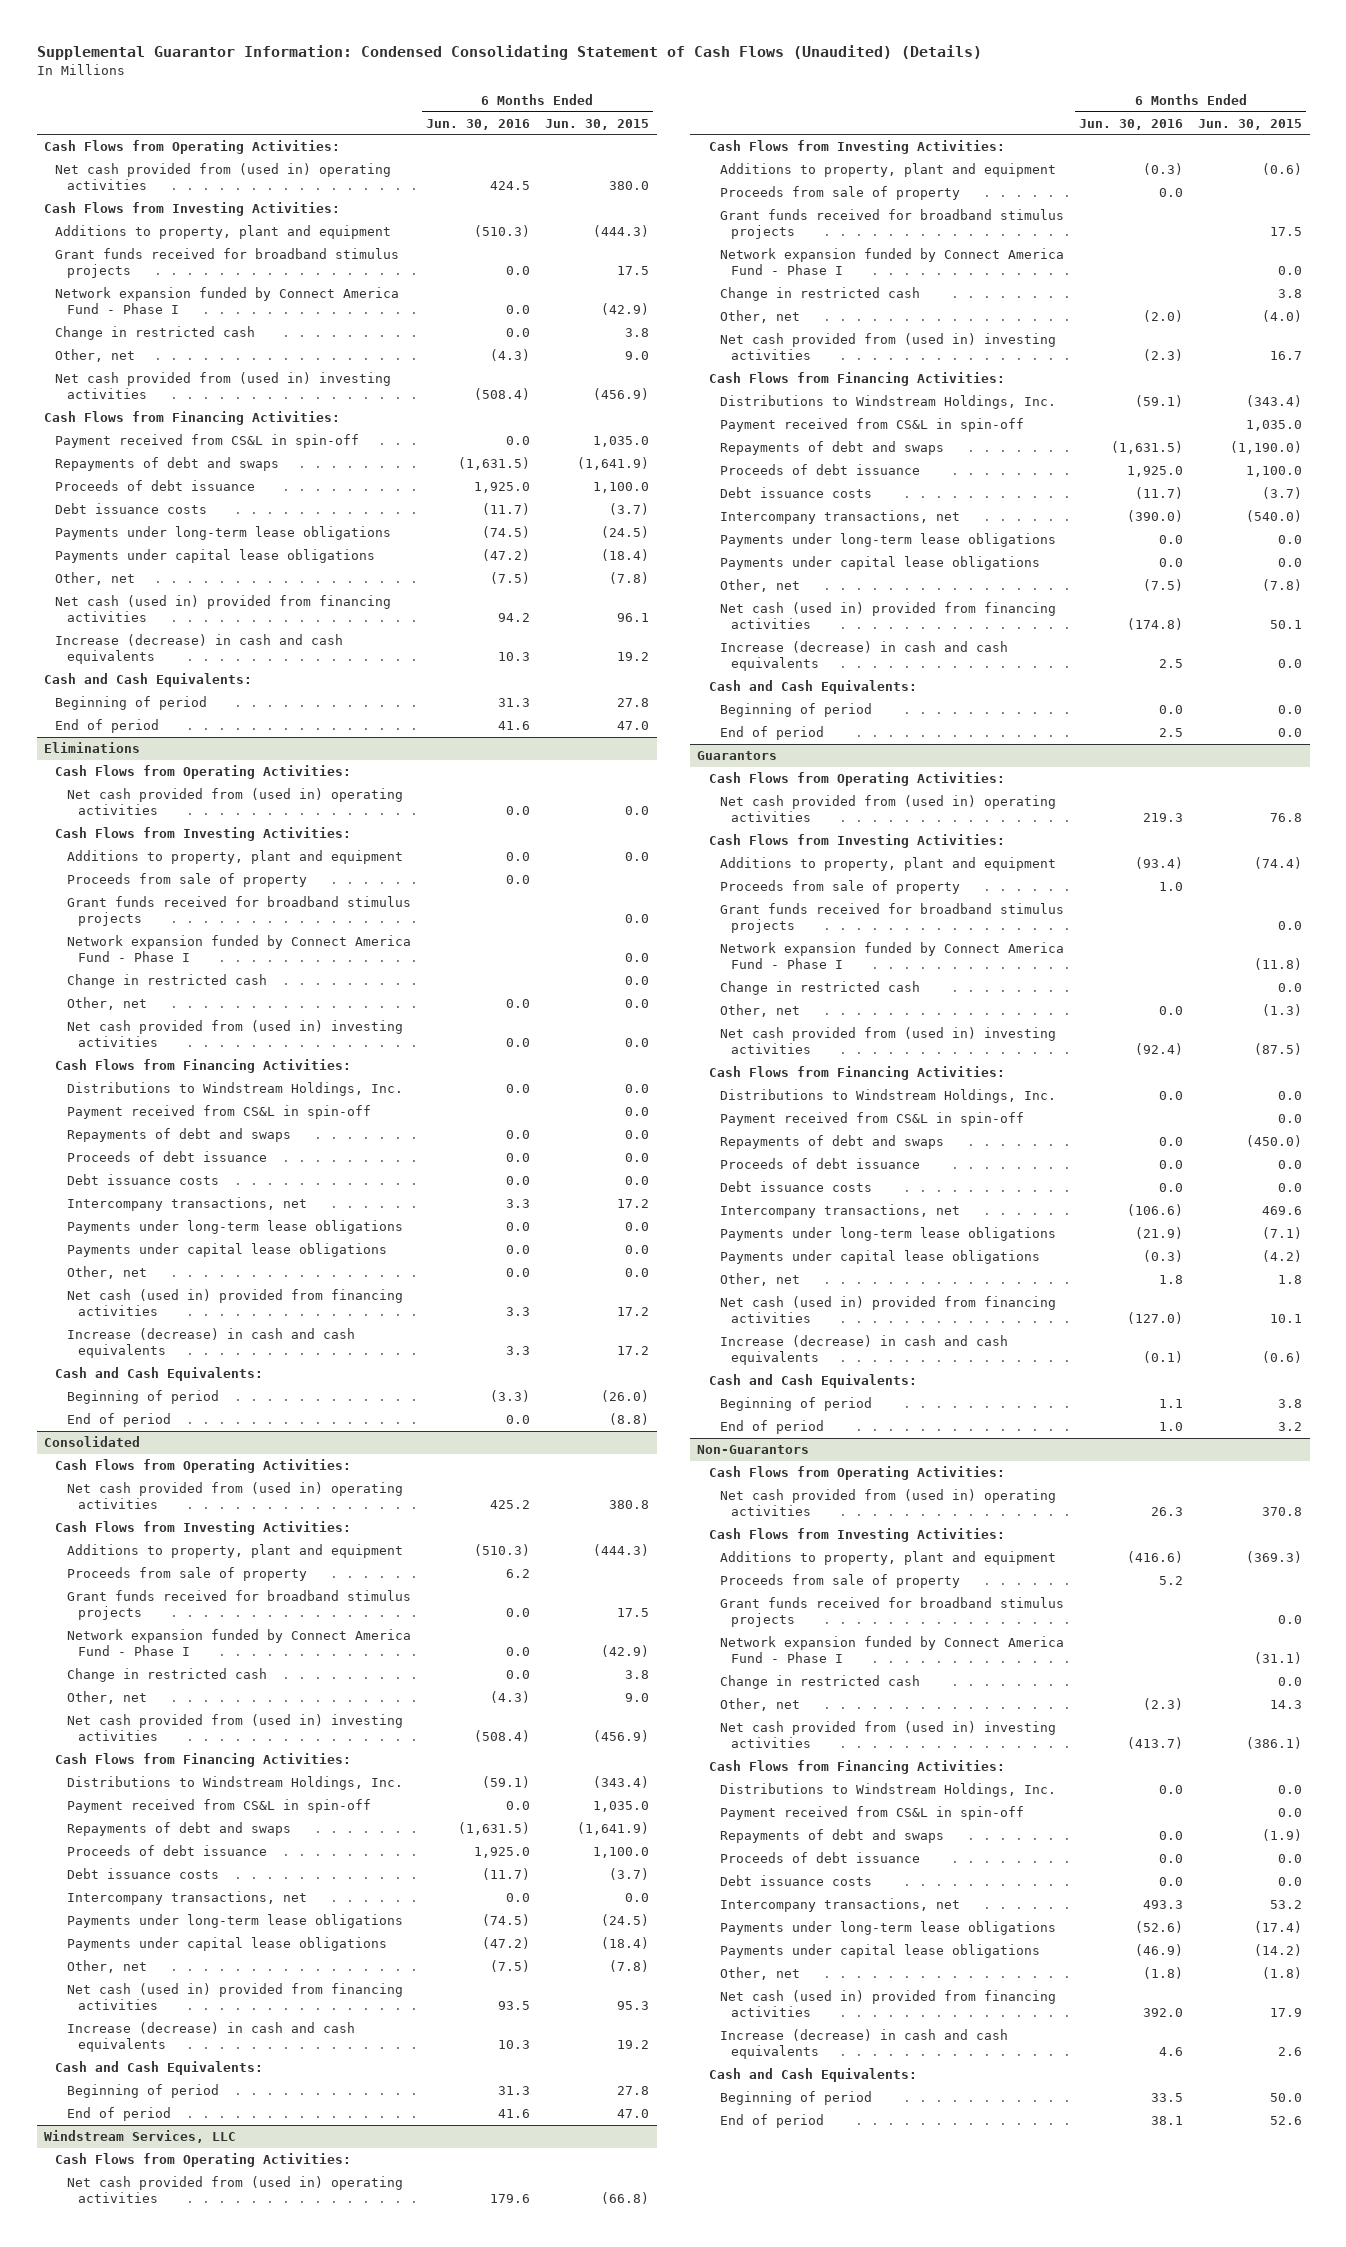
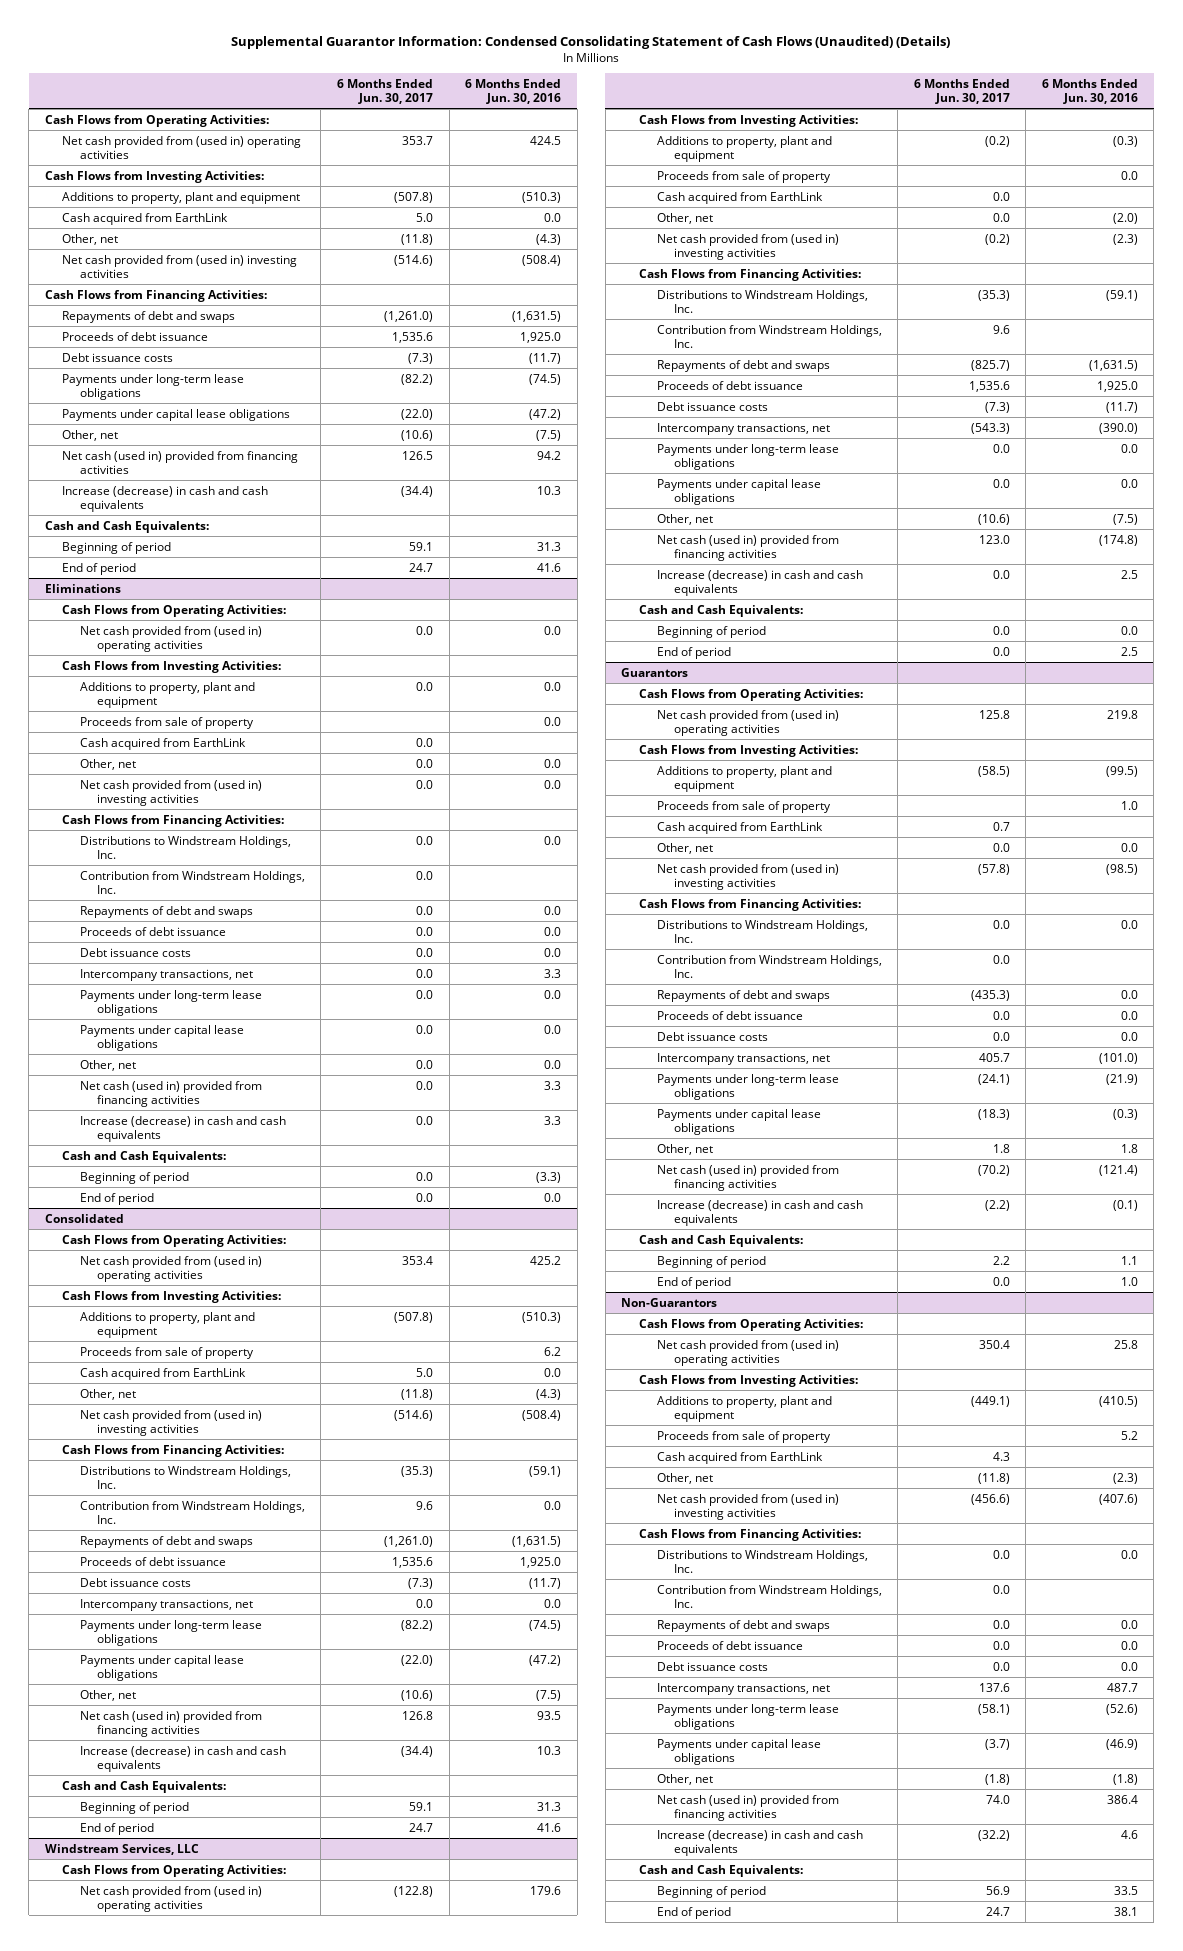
- | 6 Months Ended Jun. 30, 2016 | 6 Months Ended Jun. 30, 2015
+ | 6 Months Ended Jun. 30, 2017 | 6 Months Ended Jun. 30, 2016
- Grant funds received for broadband stimulus projects | 0.0 | 17.5
- Network expansion funded by Connect America Fund - Phase I | 0.0 | (42.9)
- Change in restricted cash | 0.0 | 3.8
+ Cash acquired from EarthLink | 5.0 | 0.0
- Payment received from CS&L in spin-off | 0.0 | 1,035.0
@ Eliminations
- Grant funds received for broadband stimulus projects | | 0.0
- Network expansion funded by Connect America Fund - Phase I | | 0.0
- Change in restricted cash | | 0.0
+ Cash acquired from EarthLink | 0.0 |
- Payment received from CS&L in spin-off | | 0.0
+ Contribution from Windstream Holdings, Inc. | 0.0 |
@ Consolidated
- Grant funds received for broadband stimulus projects | 0.0 | 17.5
- Network expansion funded by Connect America Fund - Phase I | 0.0 | (42.9)
- Change in restricted cash | 0.0 | 3.8
+ Cash acquired from EarthLink | 5.0 | 0.0
- Payment received from CS&L in spin-off | 0.0 | 1,035.0
+ Contribution from Windstream Holdings, Inc. | 9.6 | 0.0
@ Windstream Services, LLC
- Grant funds received for broadband stimulus projects | | 17.5
- Network expansion funded by Connect America Fund - Phase I | | 0.0
- Change in restricted cash | | 3.8
+ Cash acquired from EarthLink | 0.0 |
- Payment received from CS&L in spin-off | | 1,035.0
+ Contribution from Windstream Holdings, Inc. | 9.6 |
@ Guarantors
- Net cash provided from (used in) operating activities | 219.3 | 76.8
+ Net cash provided from (used in) operating activities | 125.8 | 219.8
- Additions to property, plant and equipment | (93.4) | (74.4)
+ Additions to property, plant and equipment | (58.5) | (99.5)
- Grant funds received for broadband stimulus projects | | 0.0
- Network expansion funded by Connect America Fund - Phase I | | (11.8)
- Change in restricted cash | | 0.0
+ Cash acquired from EarthLink | 0.7 |
- Net cash provided from (used in) investing activities | (92.4) | (87.5)
+ Net cash provided from (used in) investing activities | (57.8) | (98.5)
- Payment received from CS&L in spin-off | | 0.0
+ Contribution from Windstream Holdings, Inc. | 0.0 |
- Intercompany transactions, net | (106.6) | 469.6
+ Intercompany transactions, net | 405.7 | (101.0)
- Net cash (used in) provided from financing activities | (127.0) | 10.1
+ Net cash (used in) provided from financing activities | (70.2) | (121.4)
@ Non-Guarantors
- Net cash provided from (used in) operating activities | 26.3 | 370.8
+ Net cash provided from (used in) operating activities | 350.4 | 25.8
- Additions to property, plant and equipment | (416.6) | (369.3)
+ Additions to property, plant and equipment | (449.1) | (410.5)
- Grant funds received for broadband stimulus projects | | 0.0
- Network expansion funded by Connect America Fund - Phase I | | (31.1)
- Change in restricted cash | | 0.0
+ Cash acquired from EarthLink | 4.3 |
- Net cash provided from (used in) investing activities | (413.7) | (386.1)
+ Net cash provided from (used in) investing activities | (456.6) | (407.6)
- Payment received from CS&L in spin-off | | 0.0
+ Contribution from Windstream Holdings, Inc. | 0.0 |
- Intercompany transactions, net | 493.3 | 53.2
+ Intercompany transactions, net | 137.6 | 487.7
- Net cash (used in) provided from financing activities | 392.0 | 17.9
+ Net cash (used in) provided from financing activities | 74.0 | 386.4

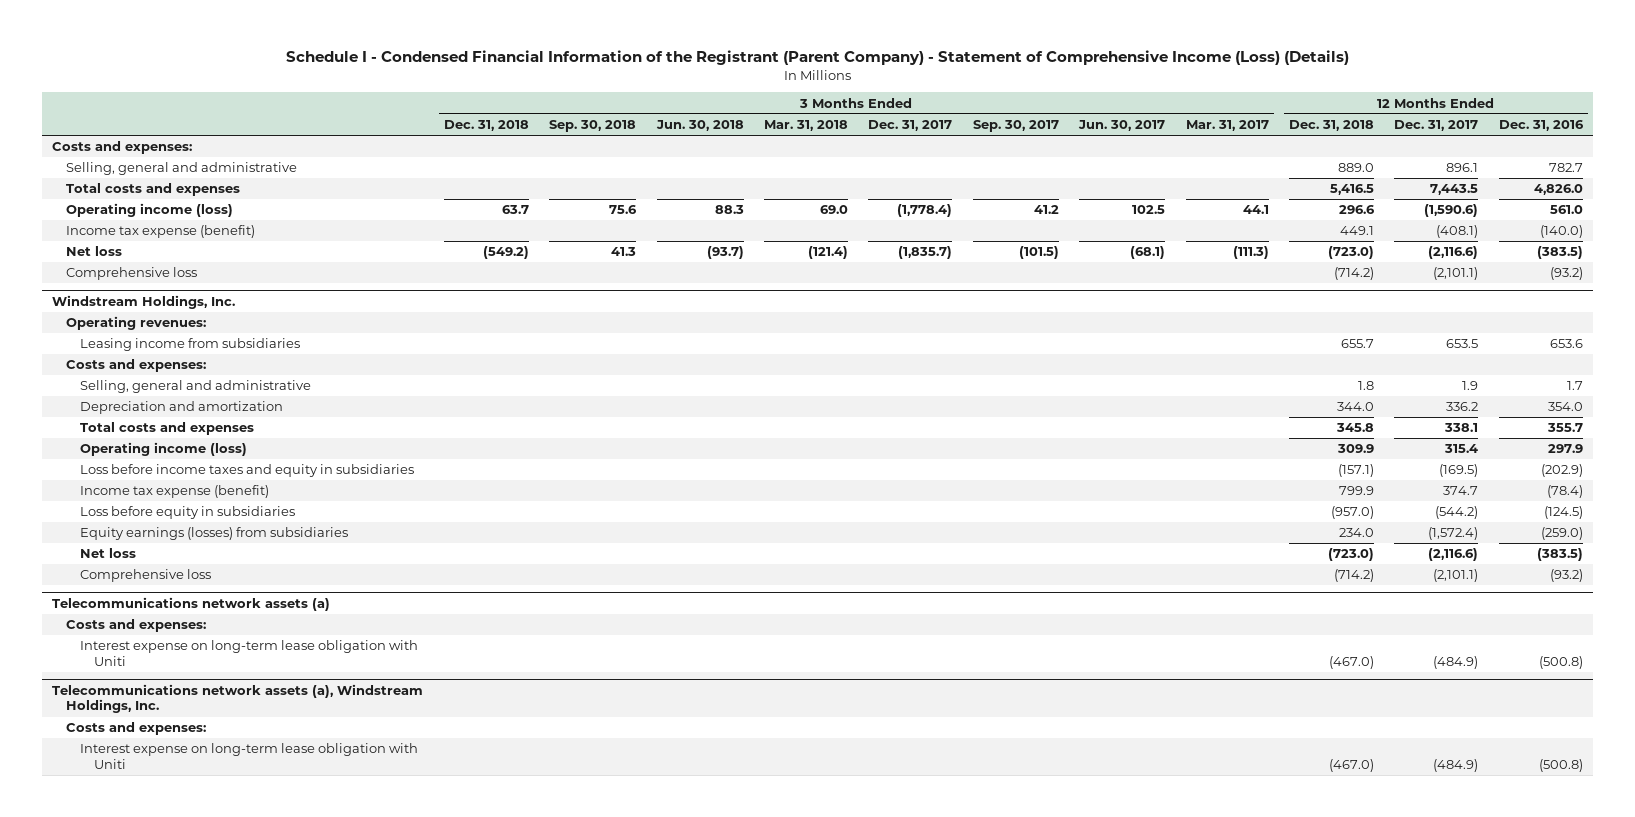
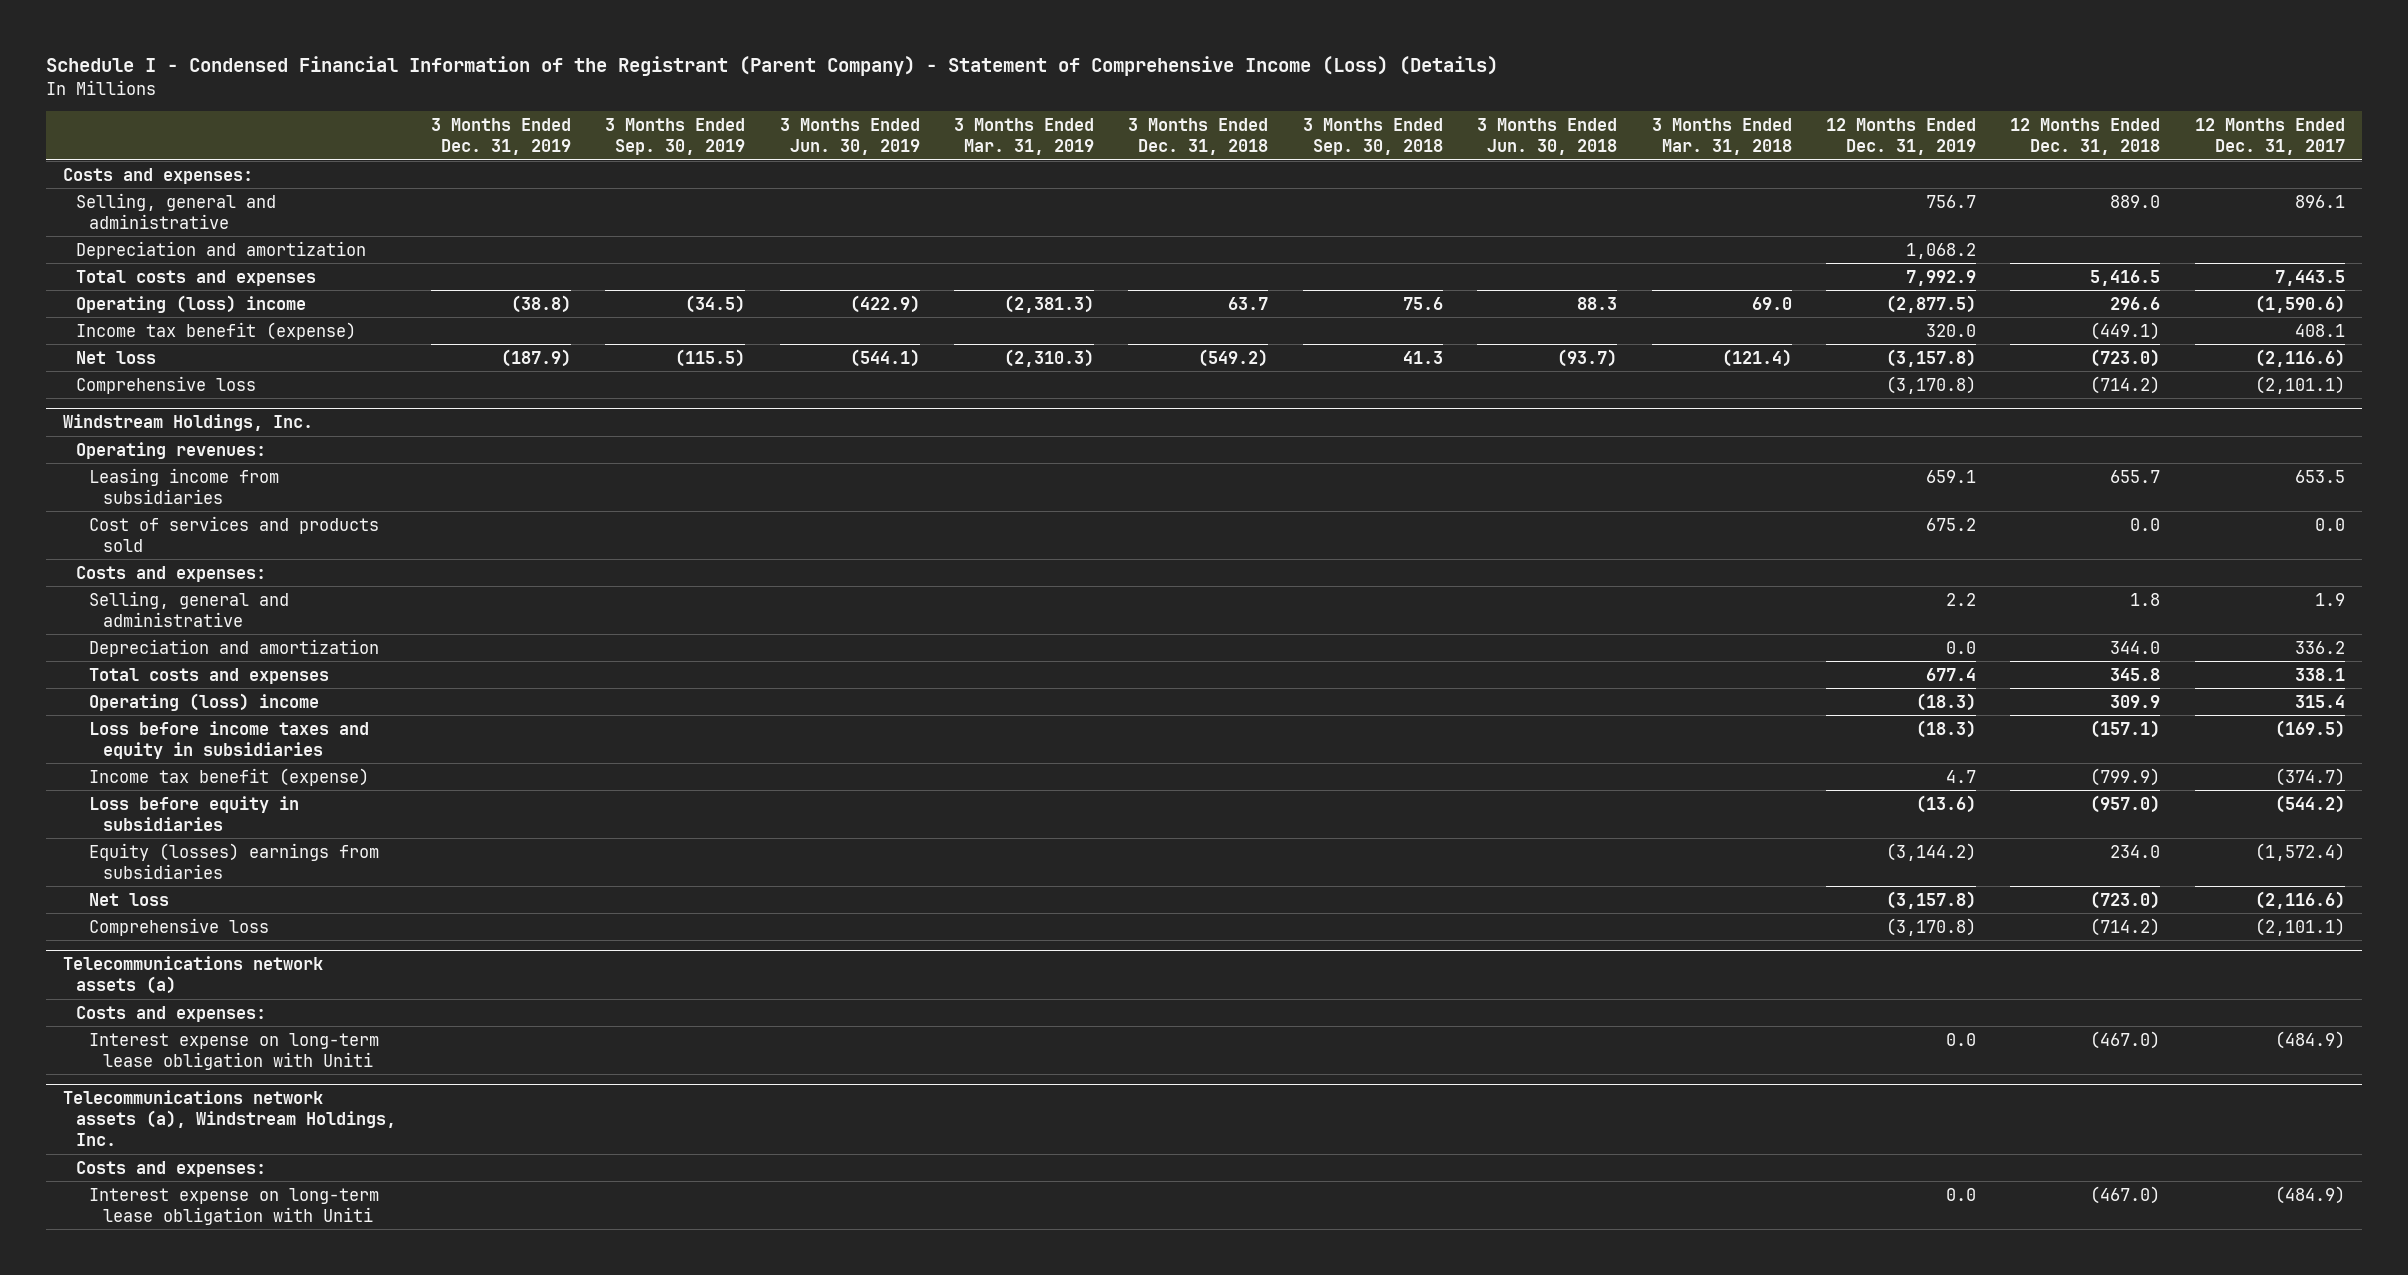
- | 3 Months Ended Dec. 31, 2018 | 3 Months Ended Sep. 30, 2018 | 3 Months Ended Jun. 30, 2018 | 3 Months Ended Mar. 31, 2018 | 3 Months Ended Dec. 31, 2017 | 3 Months Ended Sep. 30, 2017 | 3 Months Ended Jun. 30, 2017 | 3 Months Ended Mar. 31, 2017 | 12 Months Ended Dec. 31, 2018 | 12 Months Ended Dec. 31, 2017 | 12 Months Ended Dec. 31, 2016
+ | 3 Months Ended Dec. 31, 2019 | 3 Months Ended Sep. 30, 2019 | 3 Months Ended Jun. 30, 2019 | 3 Months Ended Mar. 31, 2019 | 3 Months Ended Dec. 31, 2018 | 3 Months Ended Sep. 30, 2018 | 3 Months Ended Jun. 30, 2018 | 3 Months Ended Mar. 31, 2018 | 12 Months Ended Dec. 31, 2019 | 12 Months Ended Dec. 31, 2018 | 12 Months Ended Dec. 31, 2017
+ Depreciation and amortization | | | | | | | | | 1,068.2 | |
- Operating income (loss) | 63.7 | 75.6 | 88.3 | 69.0 | (1,778.4) | 41.2 | 102.5 | 44.1 | 296.6 | (1,590.6) | 561.0
- Income tax expense (benefit) | | | | | | | | | 449.1 | (408.1) | (140.0)
+ Operating (loss) income | (38.8) | (34.5) | (422.9) | (2,381.3) | 63.7 | 75.6 | 88.3 | 69.0 | (2,877.5) | 296.6 | (1,590.6)
+ Income tax benefit (expense) | | | | | | | | | 320.0 | (449.1) | 408.1
@ Windstream Holdings, Inc.
+ Cost of services and products sold | | | | | | | | | 675.2 | 0.0 | 0.0
- Operating income (loss) | | | | | | | | | 309.9 | 315.4 | 297.9
+ Operating (loss) income | | | | | | | | | (18.3) | 309.9 | 315.4
- Income tax expense (benefit) | | | | | | | | | 799.9 | 374.7 | (78.4)
+ Income tax benefit (expense) | | | | | | | | | 4.7 | (799.9) | (374.7)
- Equity earnings (losses) from subsidiaries | | | | | | | | | 234.0 | (1,572.4) | (259.0)
+ Equity (losses) earnings from subsidiaries | | | | | | | | | (3,144.2) | 234.0 | (1,572.4)

